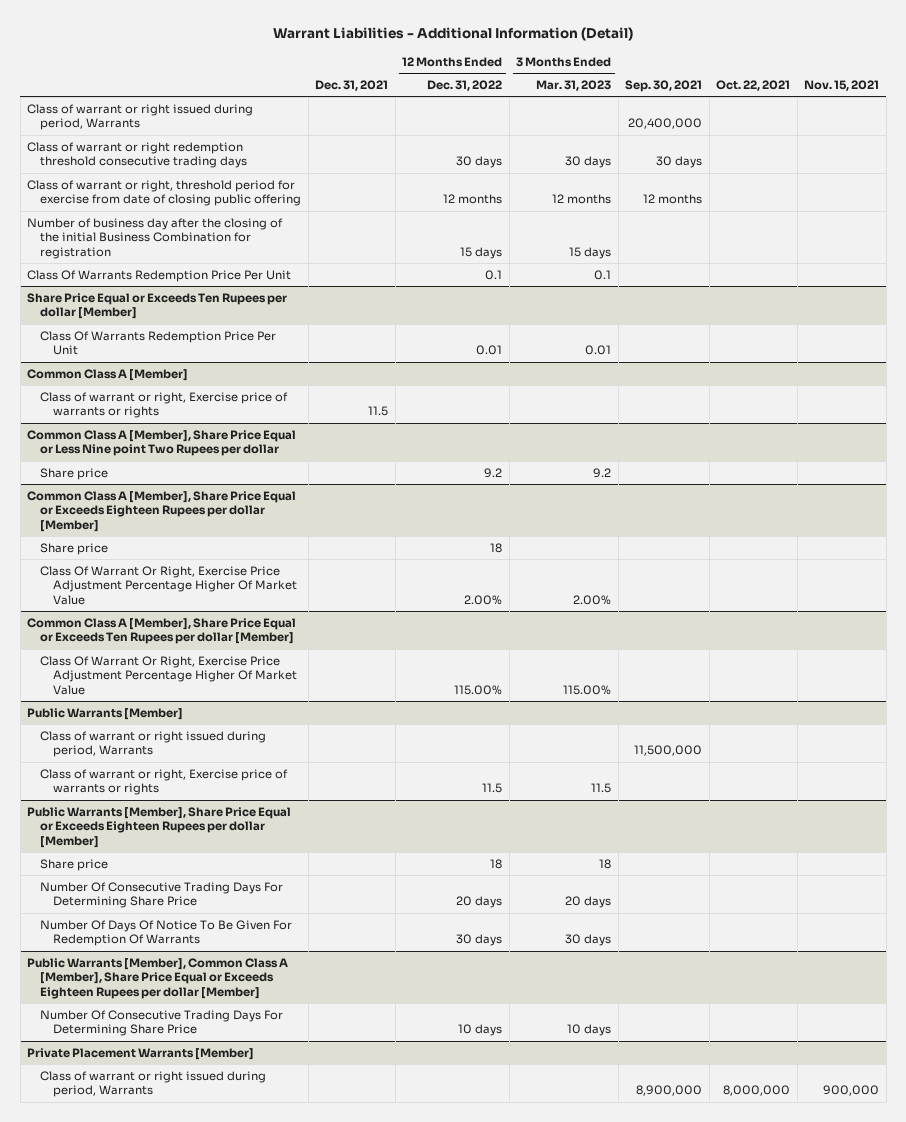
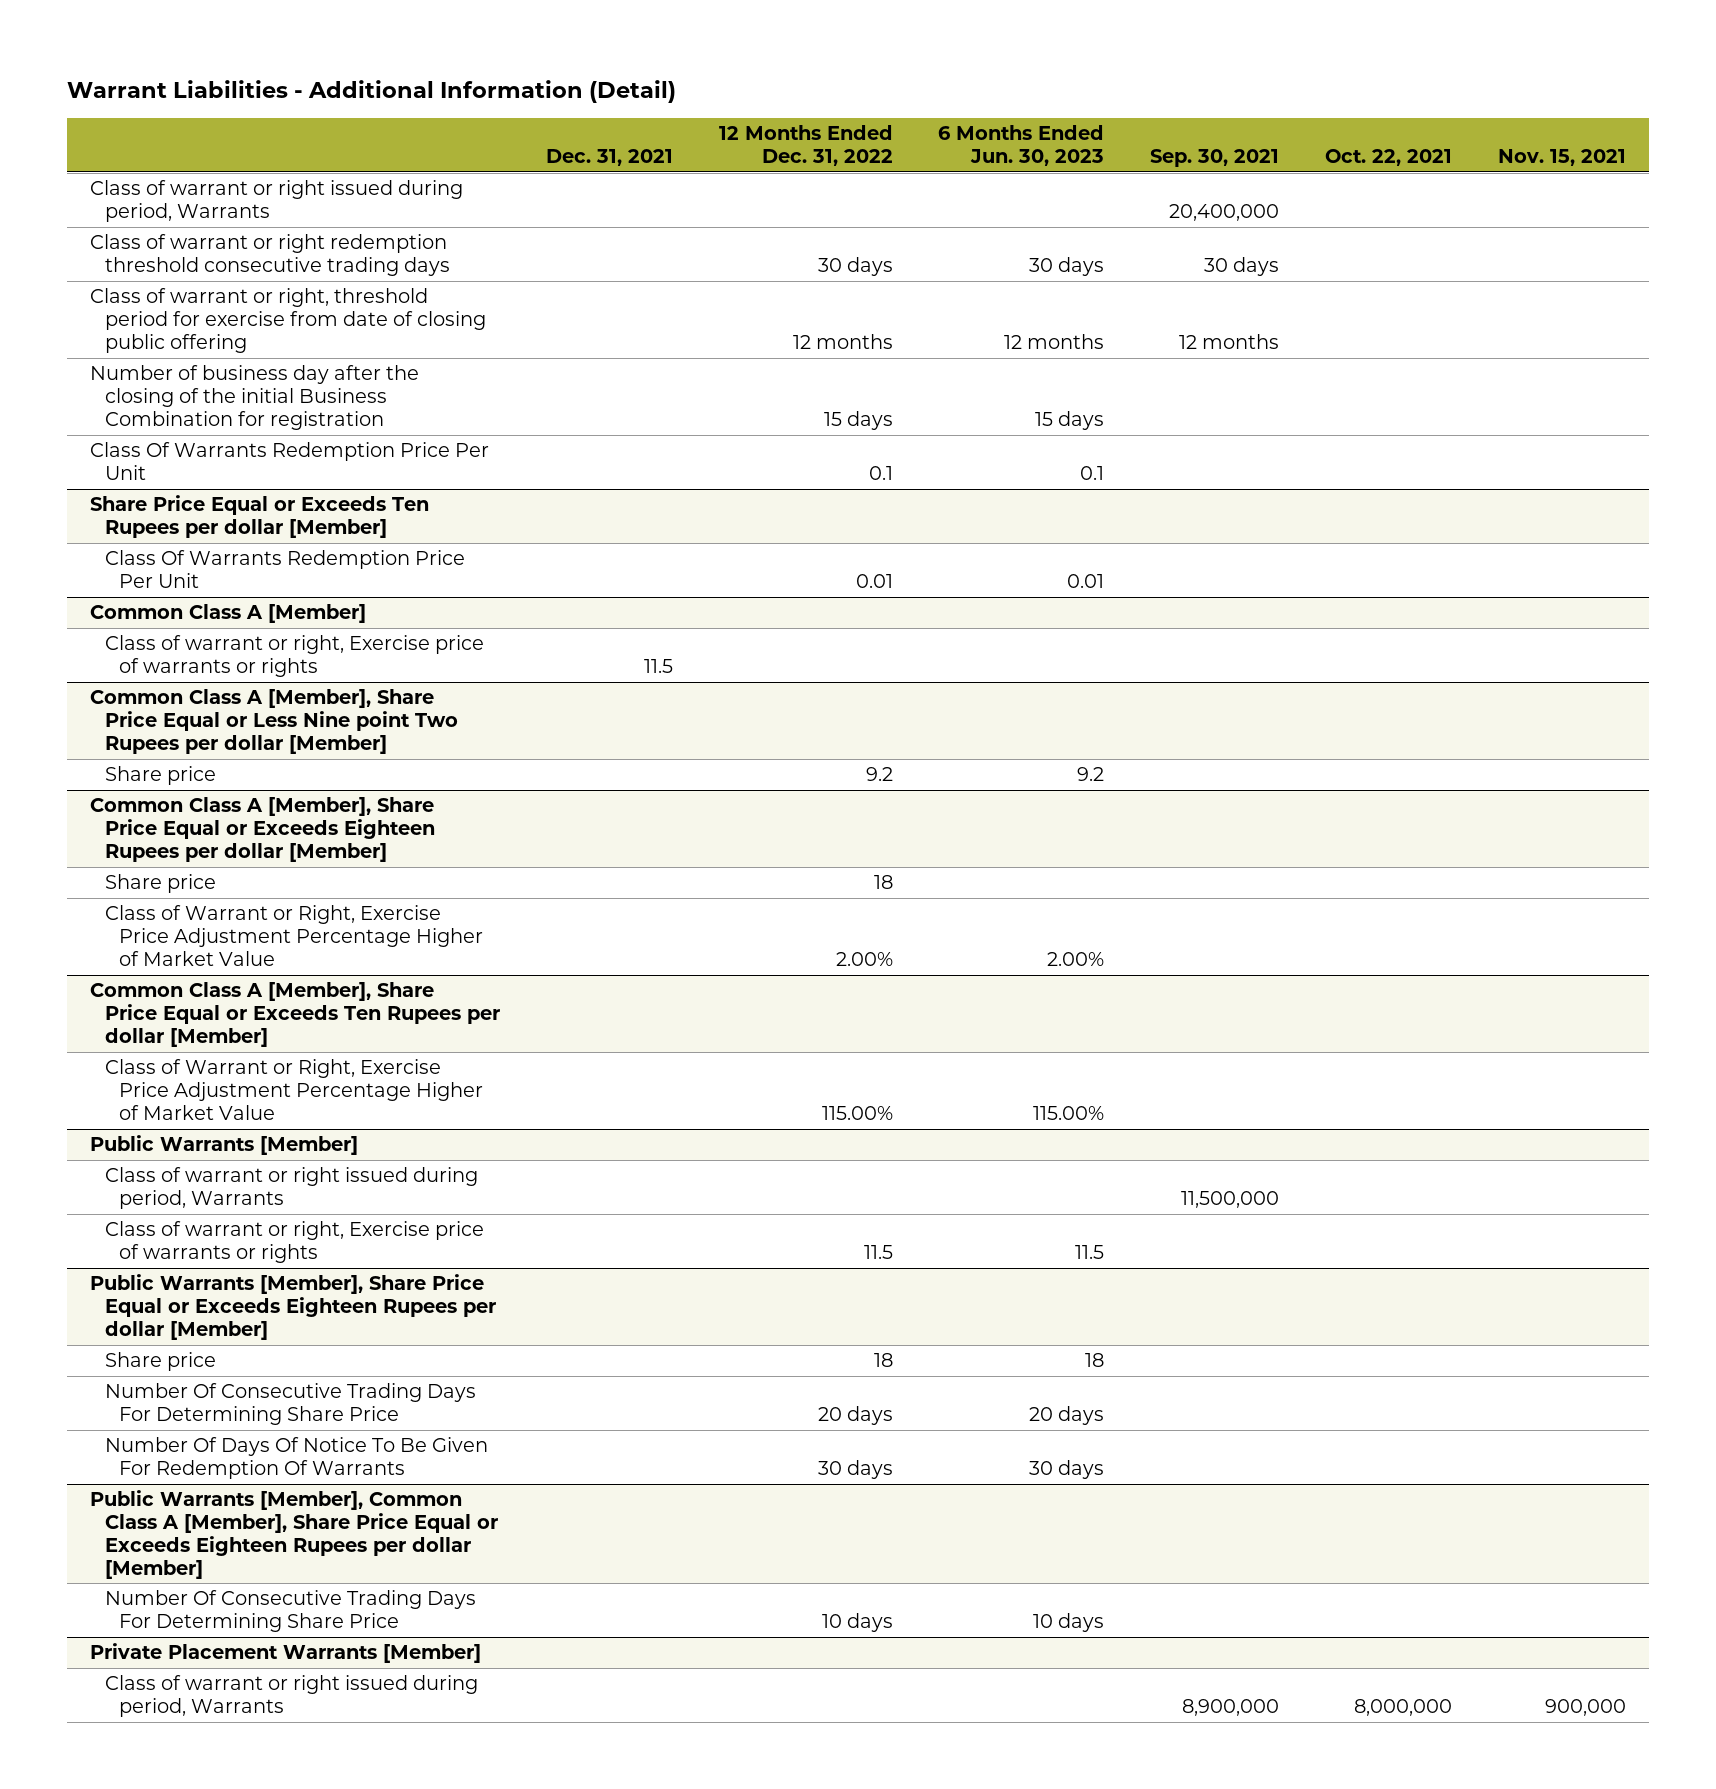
- | Dec. 31, 2021 | 12 Months Ended Dec. 31, 2022 | 3 Months Ended Mar. 31, 2023 | Sep. 30, 2021 | Oct. 22, 2021 | Nov. 15, 2021
+ | Dec. 31, 2021 | 12 Months Ended Dec. 31, 2022 | 6 Months Ended Jun. 30, 2023 | Sep. 30, 2021 | Oct. 22, 2021 | Nov. 15, 2021
- Common Class A [Member], Share Price Equal or Less Nine point Two Rupees per dollar
+ Common Class A [Member], Share Price Equal or Less Nine point Two Rupees per dollar [Member]
@ Common Class A [Member], Share Price Equal or Exceeds Eighteen Rupees per dollar [Member]
- Class Of Warrant Or Right, Exercise Price Adjustment Percentage Higher Of Market Value | | 2.00% | 2.00% | | |
+ Class of Warrant or Right, Exercise Price Adjustment Percentage Higher of Market Value | | 2.00% | 2.00% | | |
@ Common Class A [Member], Share Price Equal or Exceeds Ten Rupees per dollar [Member]
- Class Of Warrant Or Right, Exercise Price Adjustment Percentage Higher Of Market Value | | 115.00% | 115.00% | | |
+ Class of Warrant or Right, Exercise Price Adjustment Percentage Higher of Market Value | | 115.00% | 115.00% | | |

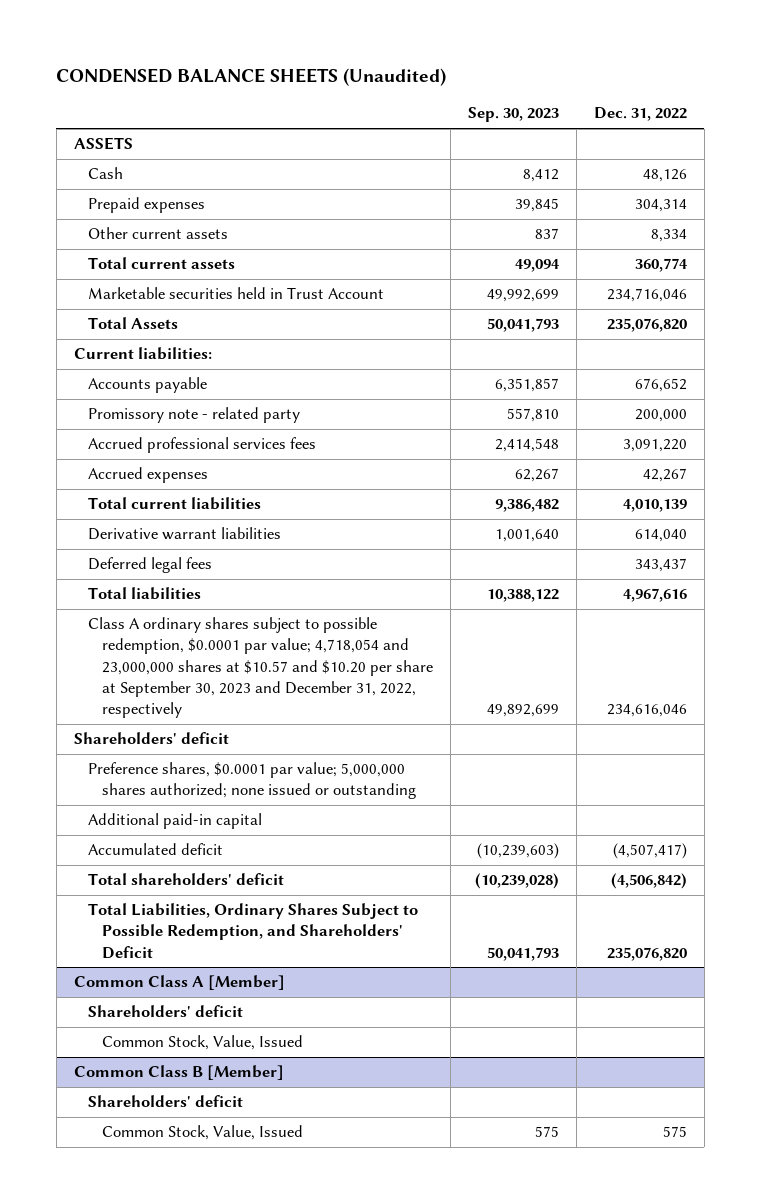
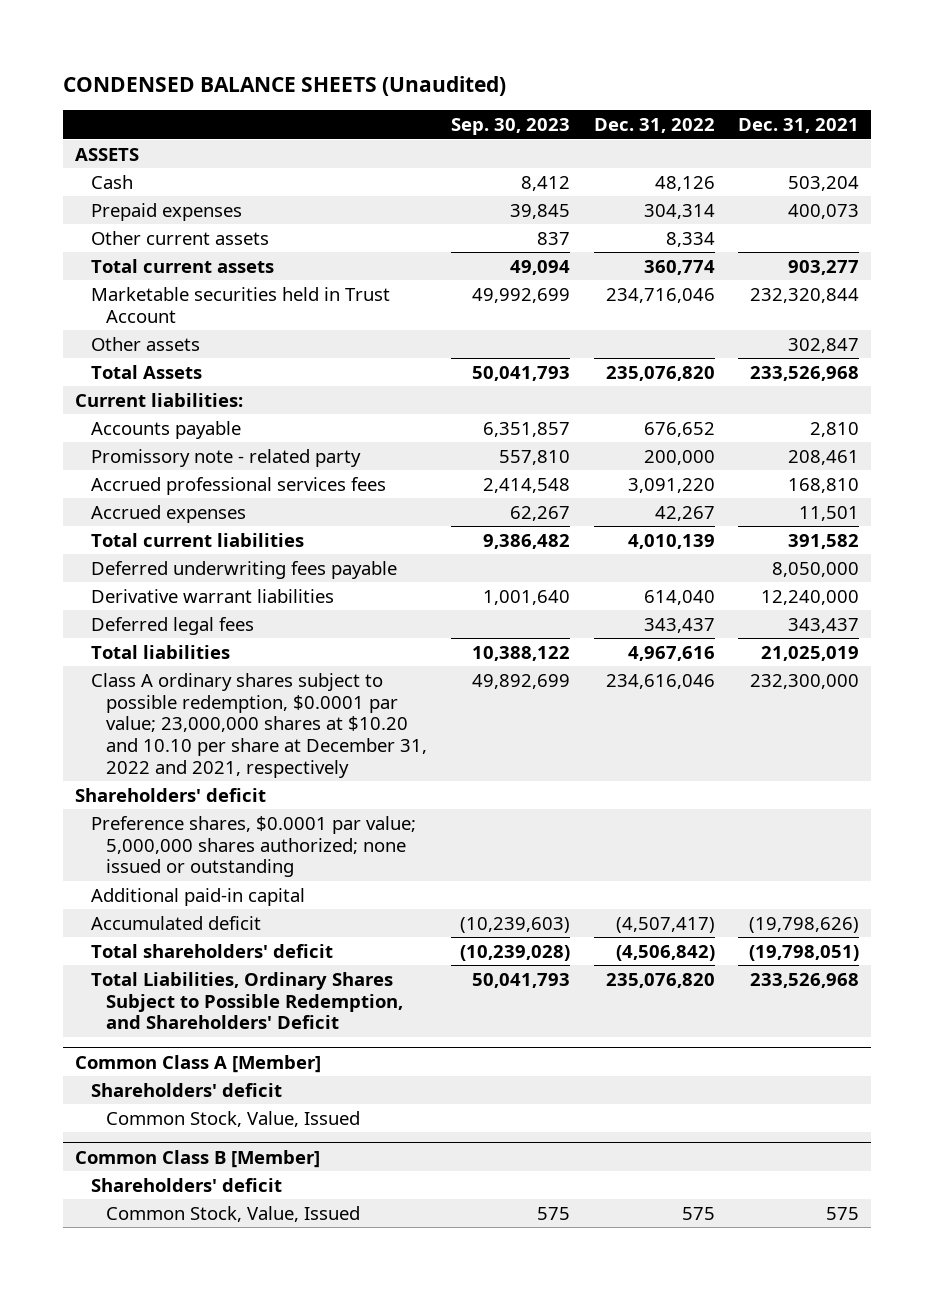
- | Sep. 30, 2023 | Dec. 31, 2022
+ | Sep. 30, 2023 | Dec. 31, 2022 | Dec. 31, 2021
+ Other assets | | | 302,847
+ Deferred underwriting fees payable | | | 8,050,000
- Class A ordinary shares subject to possible redemption, $0.0001 par value; 4,718,054 and 23,000,000 shares at $10.57 and $10.20 per share at September 30, 2023 and December 31, 2022, respectively | 49,892,699 | 234,616,046
+ Class A ordinary shares subject to possible redemption, $0.0001 par value; 23,000,000 shares at $10.20 and 10.10 per share at December 31, 2022 and 2021, respectively | 49,892,699 | 234,616,046 | 232,300,000

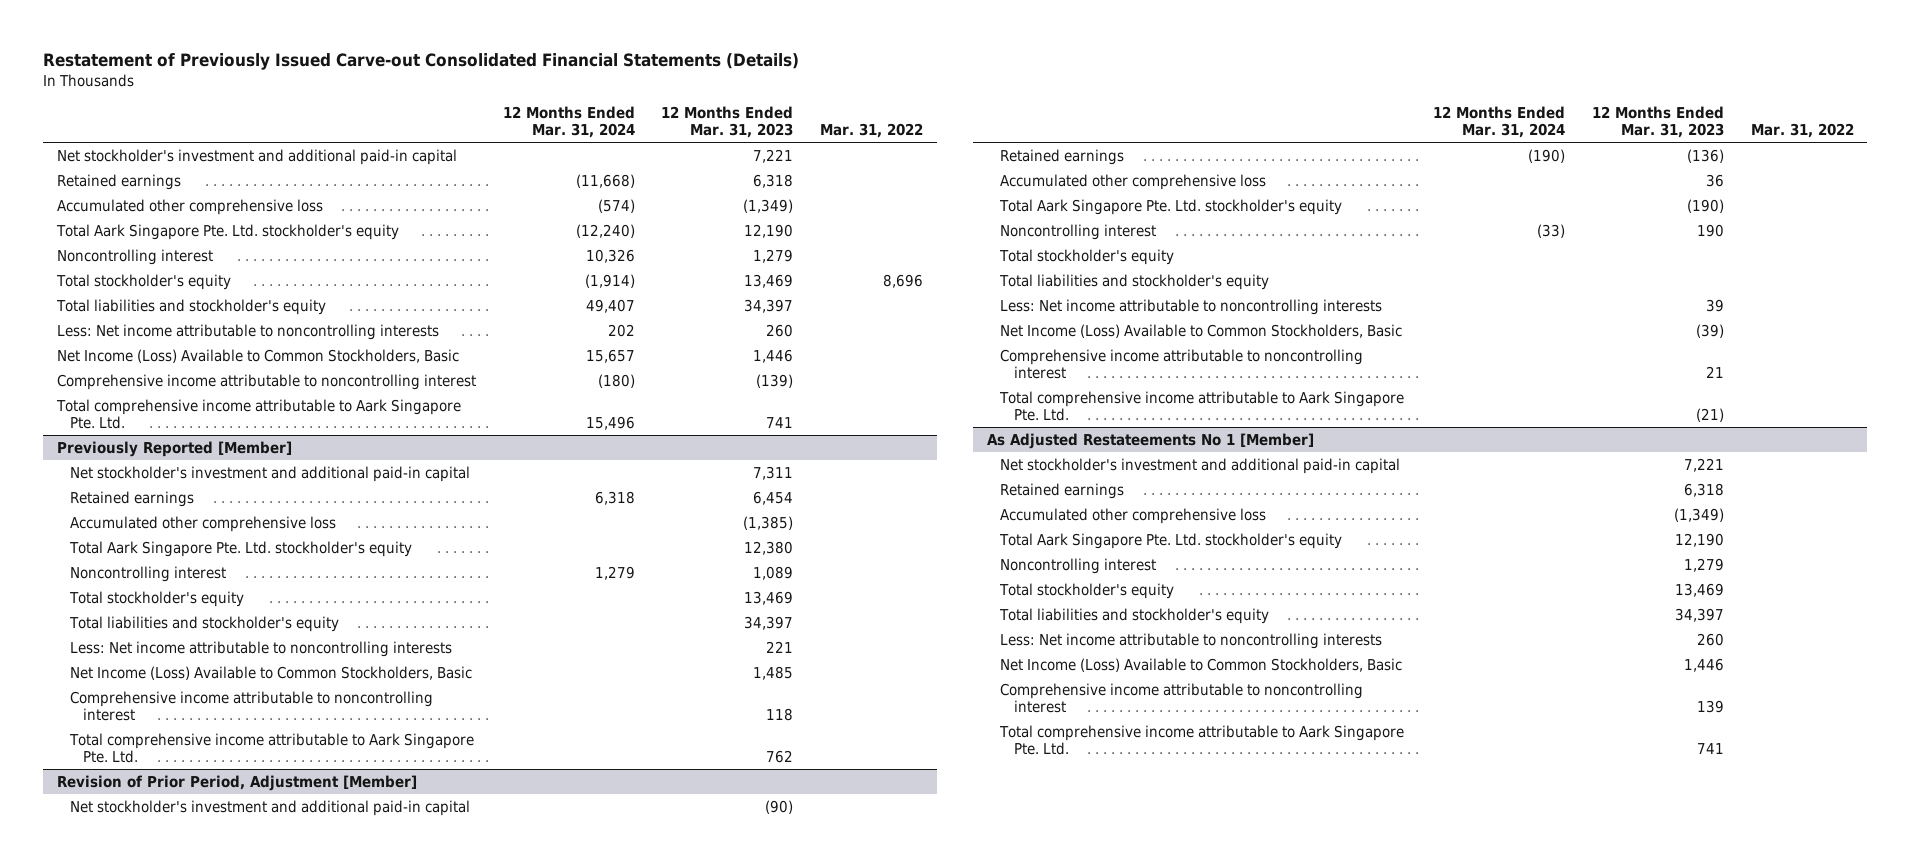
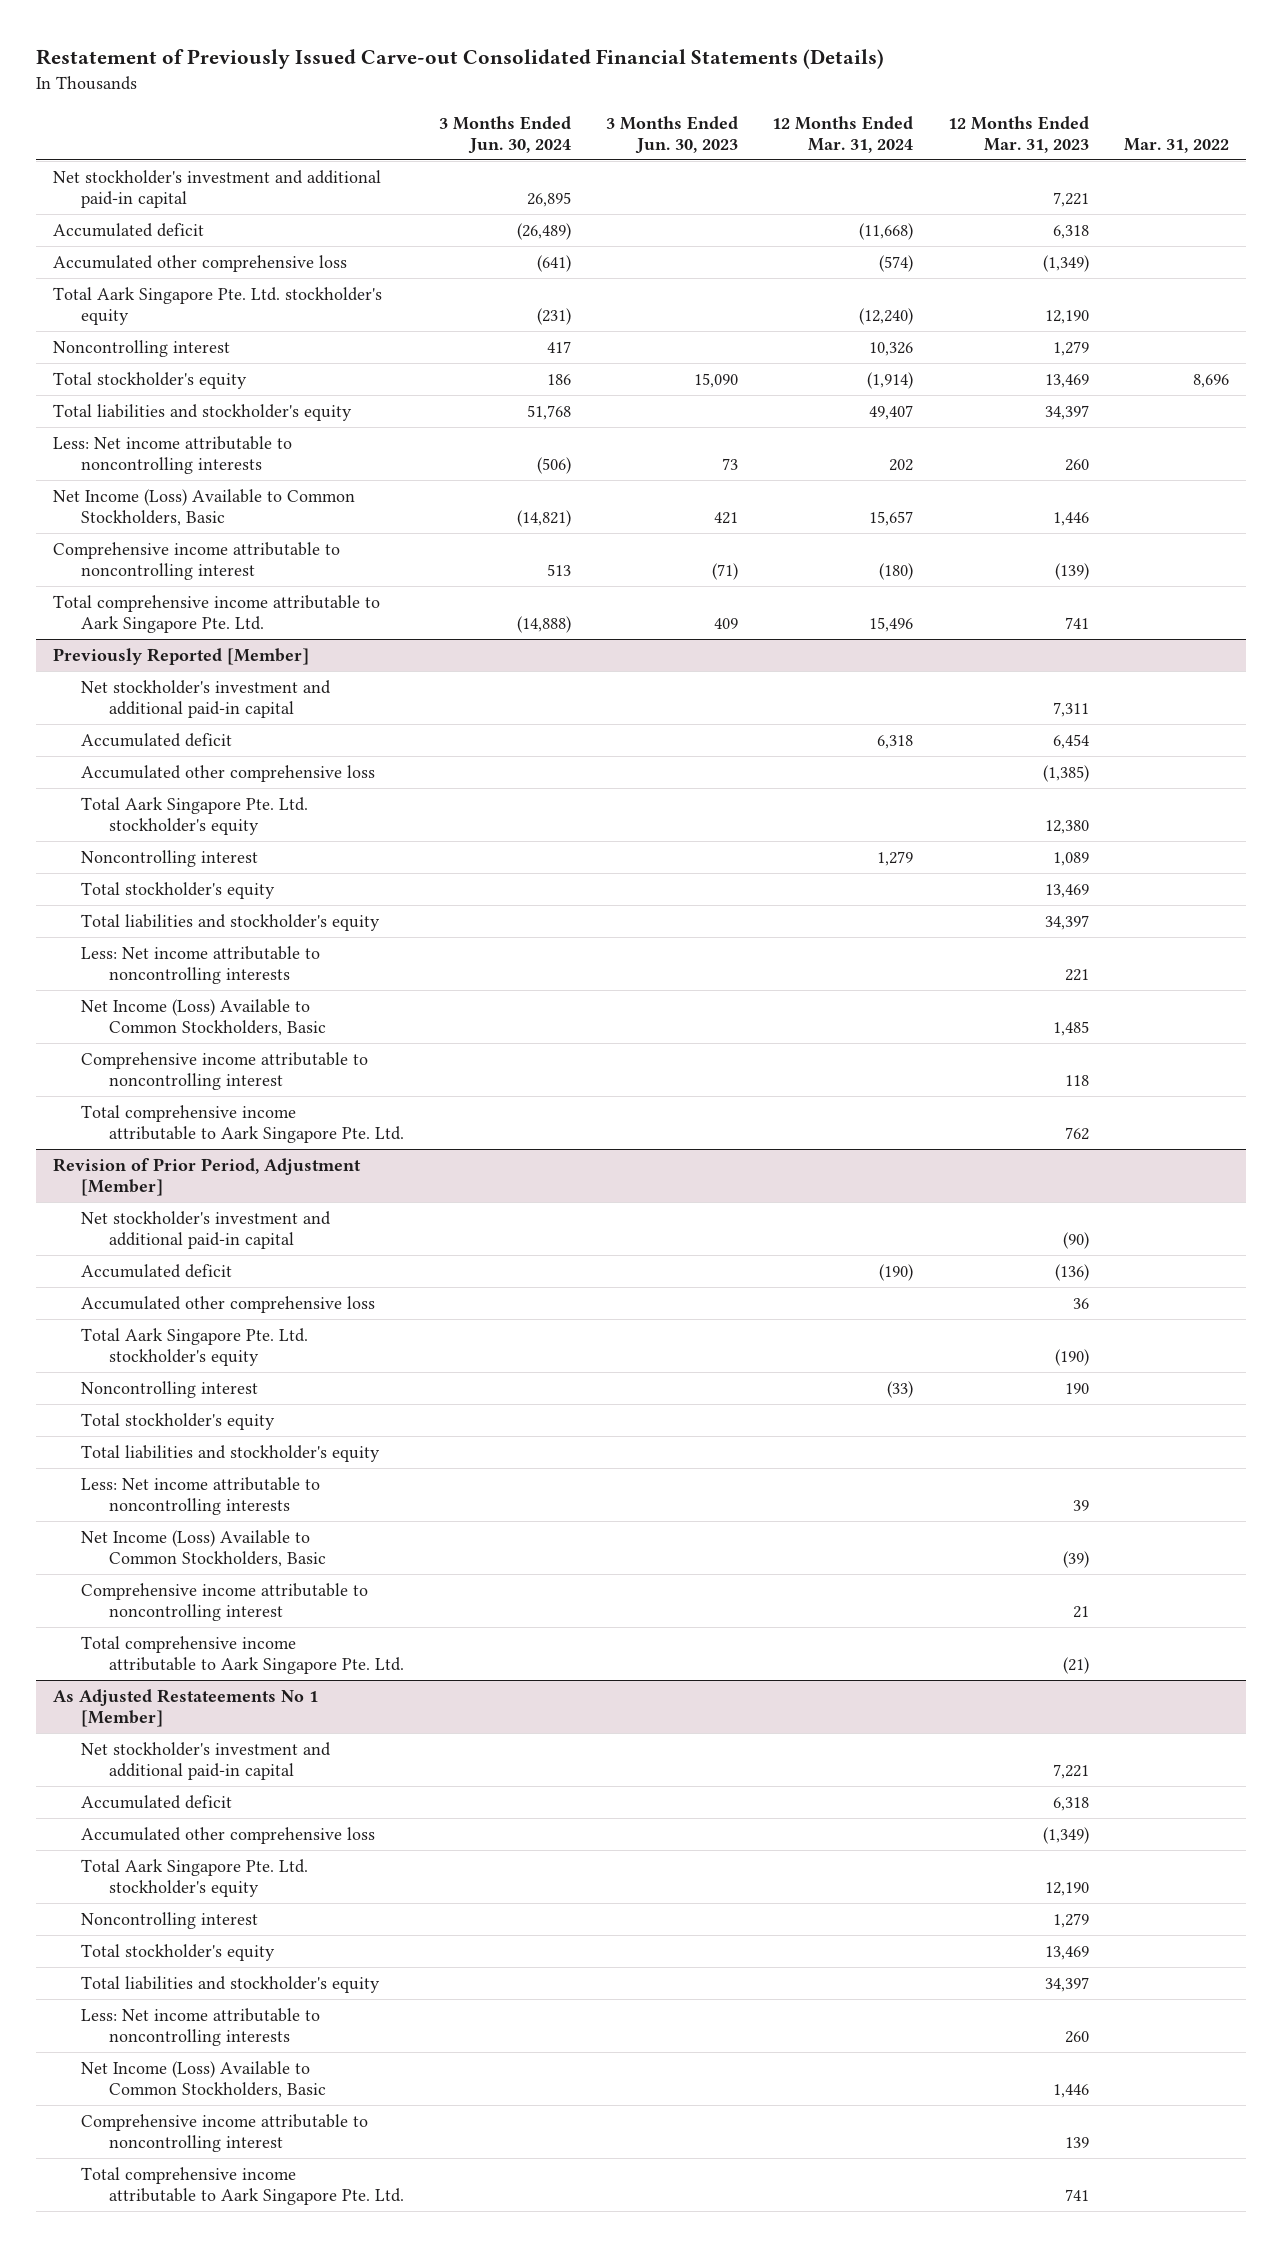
- | 12 Months Ended Mar. 31, 2024 | 12 Months Ended Mar. 31, 2023 | Mar. 31, 2022
+ | 3 Months Ended Jun. 30, 2024 | 3 Months Ended Jun. 30, 2023 | 12 Months Ended Mar. 31, 2024 | 12 Months Ended Mar. 31, 2023 | Mar. 31, 2022
- Retained earnings | (11,668) | 6,318 |
+ Accumulated deficit | (26,489) | | (11,668) | 6,318 |
@ Previously Reported [Member]
- Retained earnings | 6,318 | 6,454 |
+ Accumulated deficit | | | 6,318 | 6,454 |
@ Revision of Prior Period, Adjustment [Member]
- Retained earnings | (190) | (136) |
+ Accumulated deficit | | | (190) | (136) |
@ As Adjusted Restateements No 1 [Member]
- Retained earnings | | 6,318 |
+ Accumulated deficit | | | | 6,318 |

